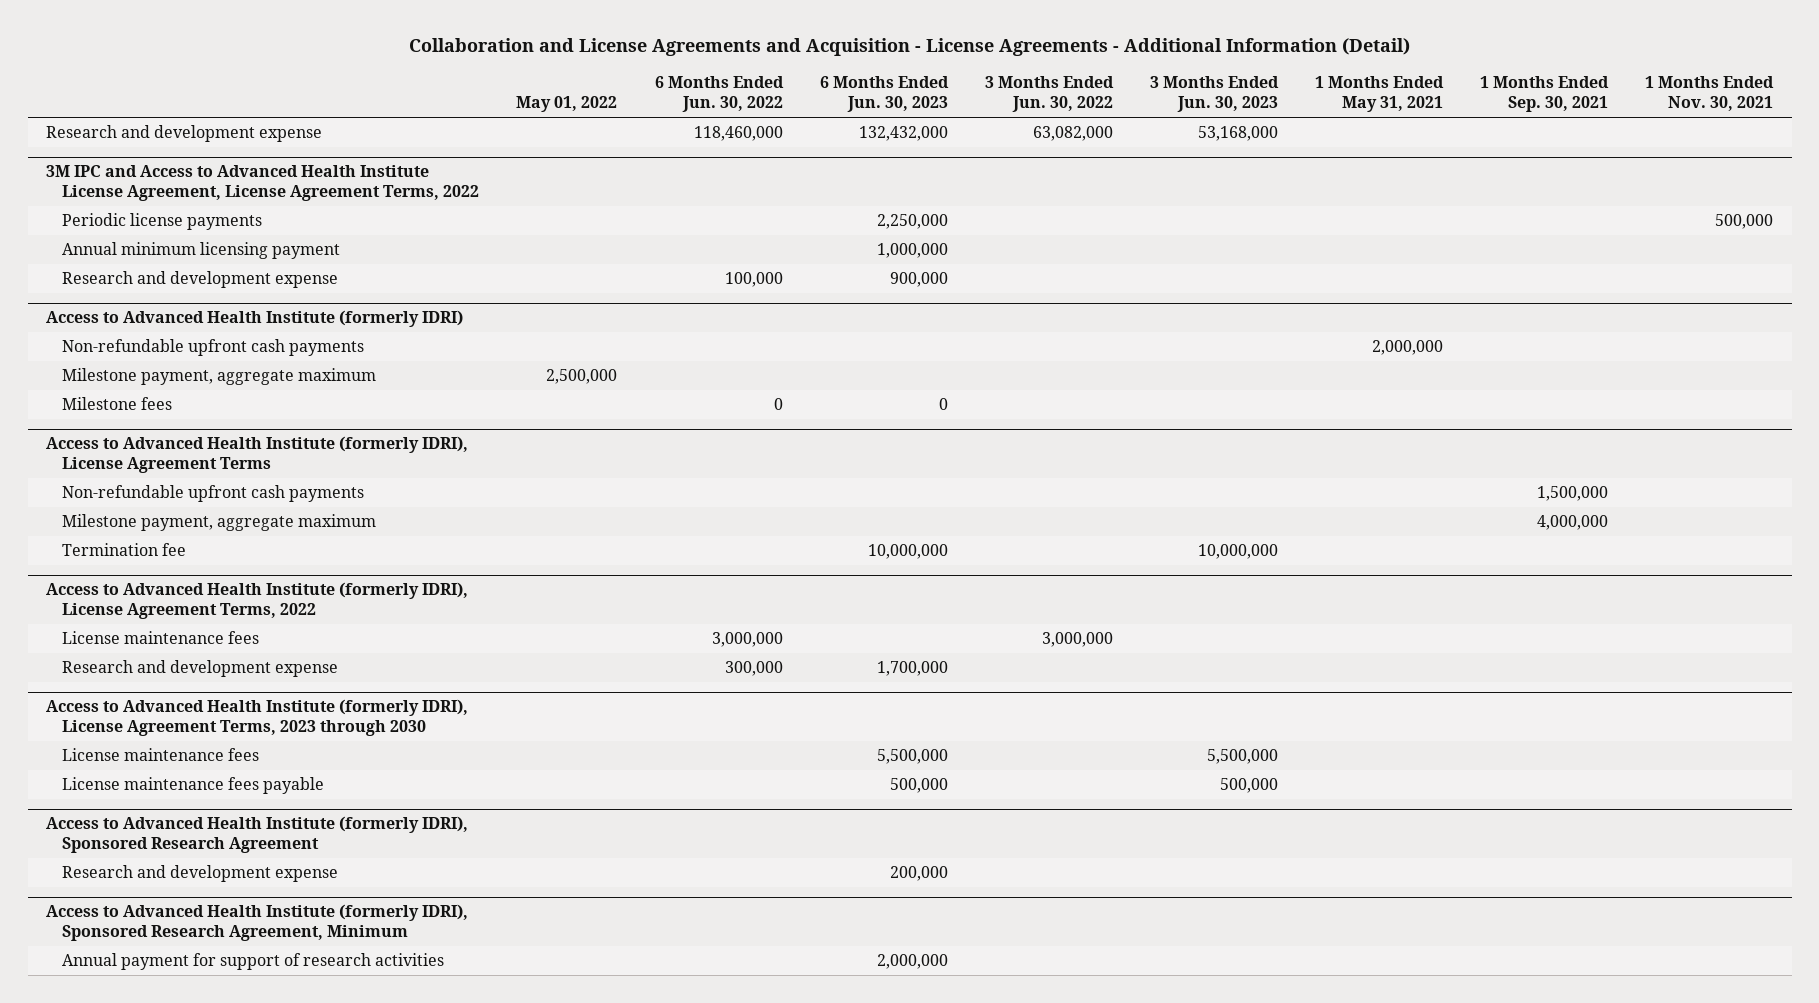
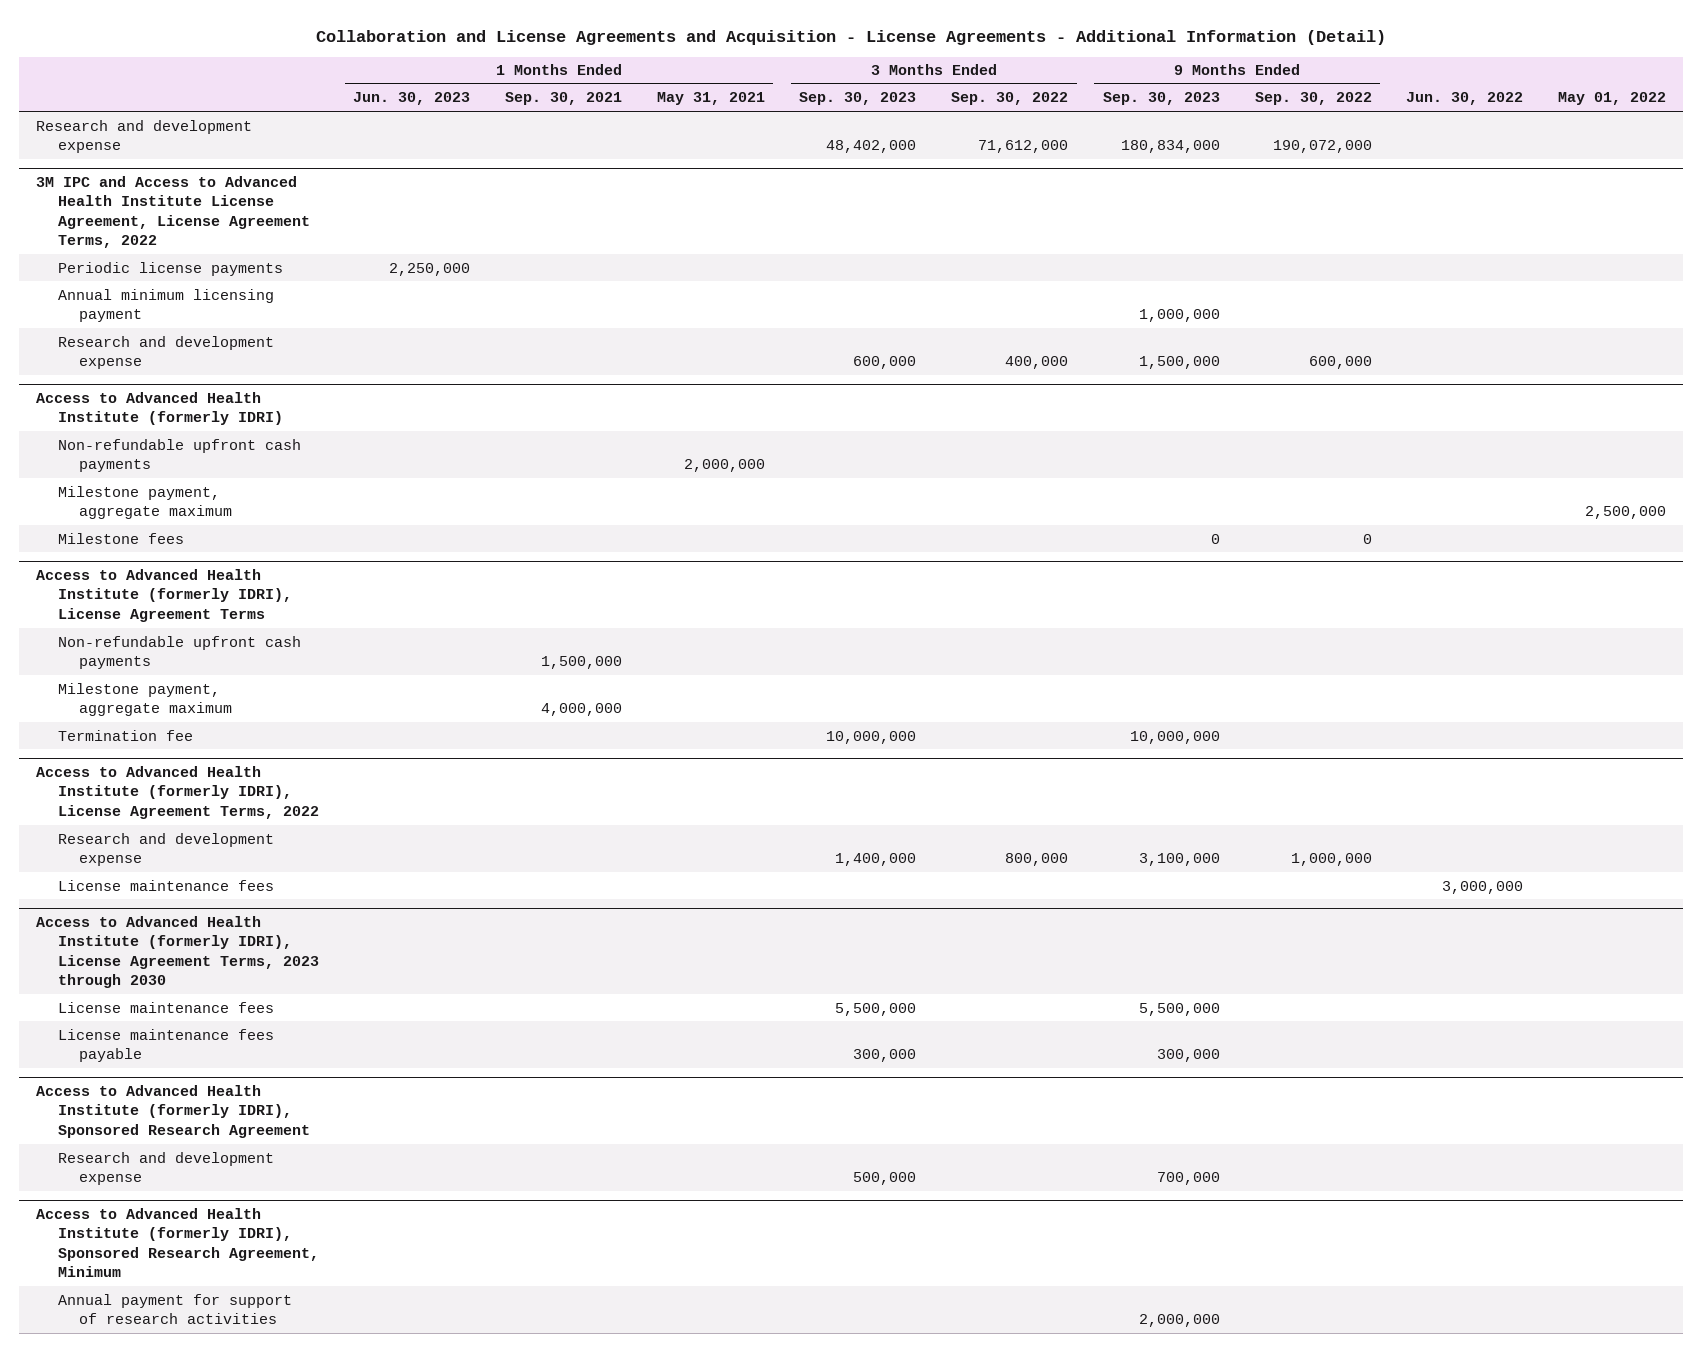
- | May 01, 2022 | 6 Months Ended Jun. 30, 2022 | 6 Months Ended Jun. 30, 2023 | 3 Months Ended Jun. 30, 2022 | 3 Months Ended Jun. 30, 2023 | 1 Months Ended May 31, 2021 | 1 Months Ended Sep. 30, 2021 | 1 Months Ended Nov. 30, 2021
+ | 1 Months Ended Jun. 30, 2023 | 1 Months Ended Sep. 30, 2021 | 1 Months Ended May 31, 2021 | 3 Months Ended Sep. 30, 2023 | 3 Months Ended Sep. 30, 2022 | 9 Months Ended Sep. 30, 2023 | 9 Months Ended Sep. 30, 2022 | Jun. 30, 2022 | May 01, 2022
@ Access to Advanced Health Institute (formerly IDRI), License Agreement Terms, 2022
moved down: License maintenance fees | | | | | | | | 3,000,000 |

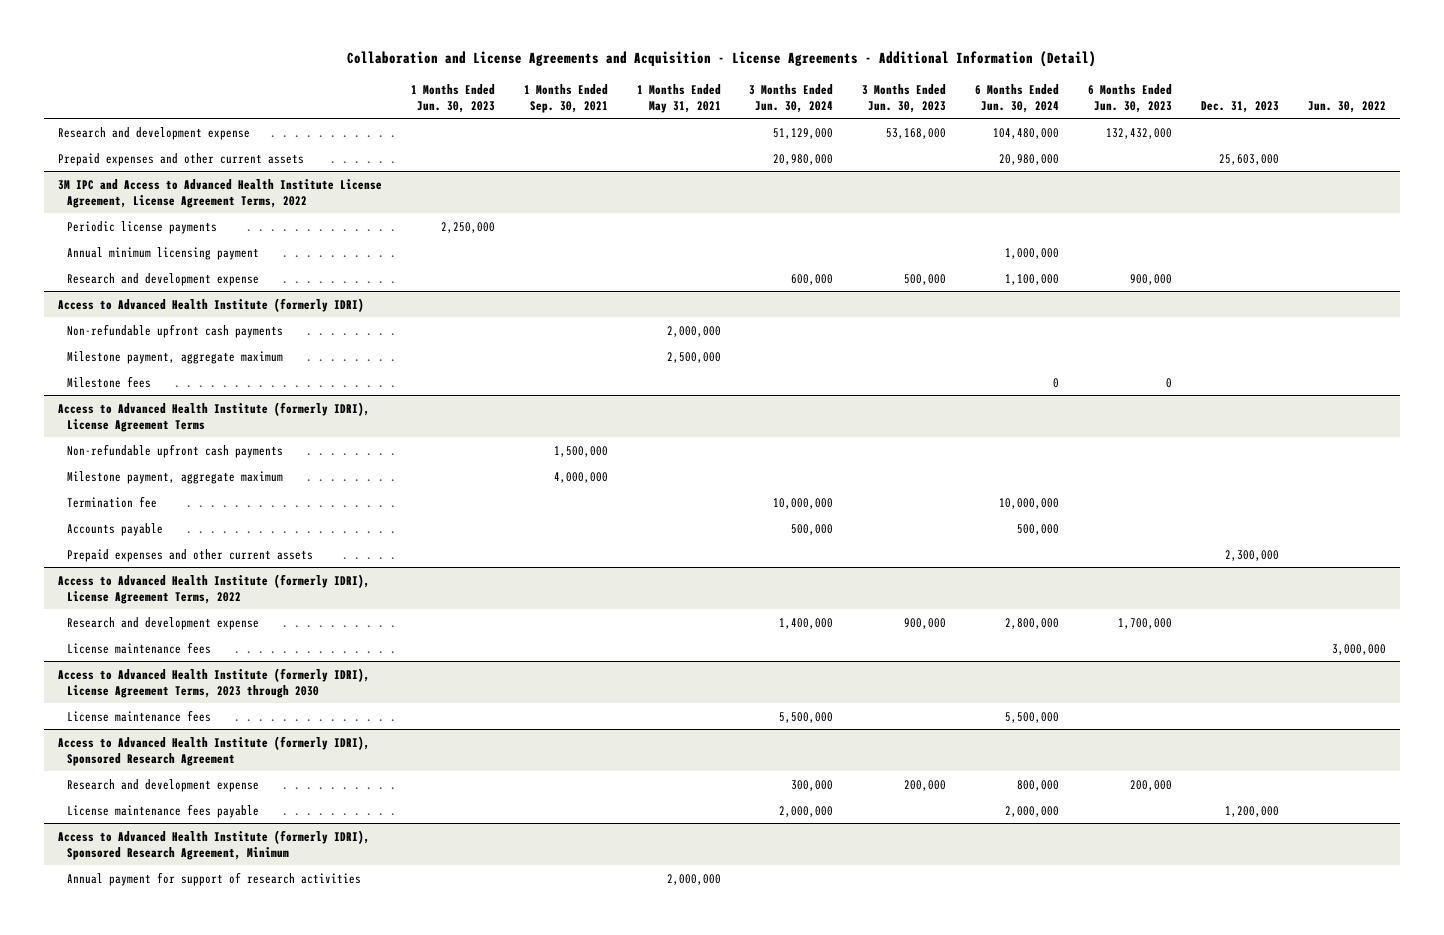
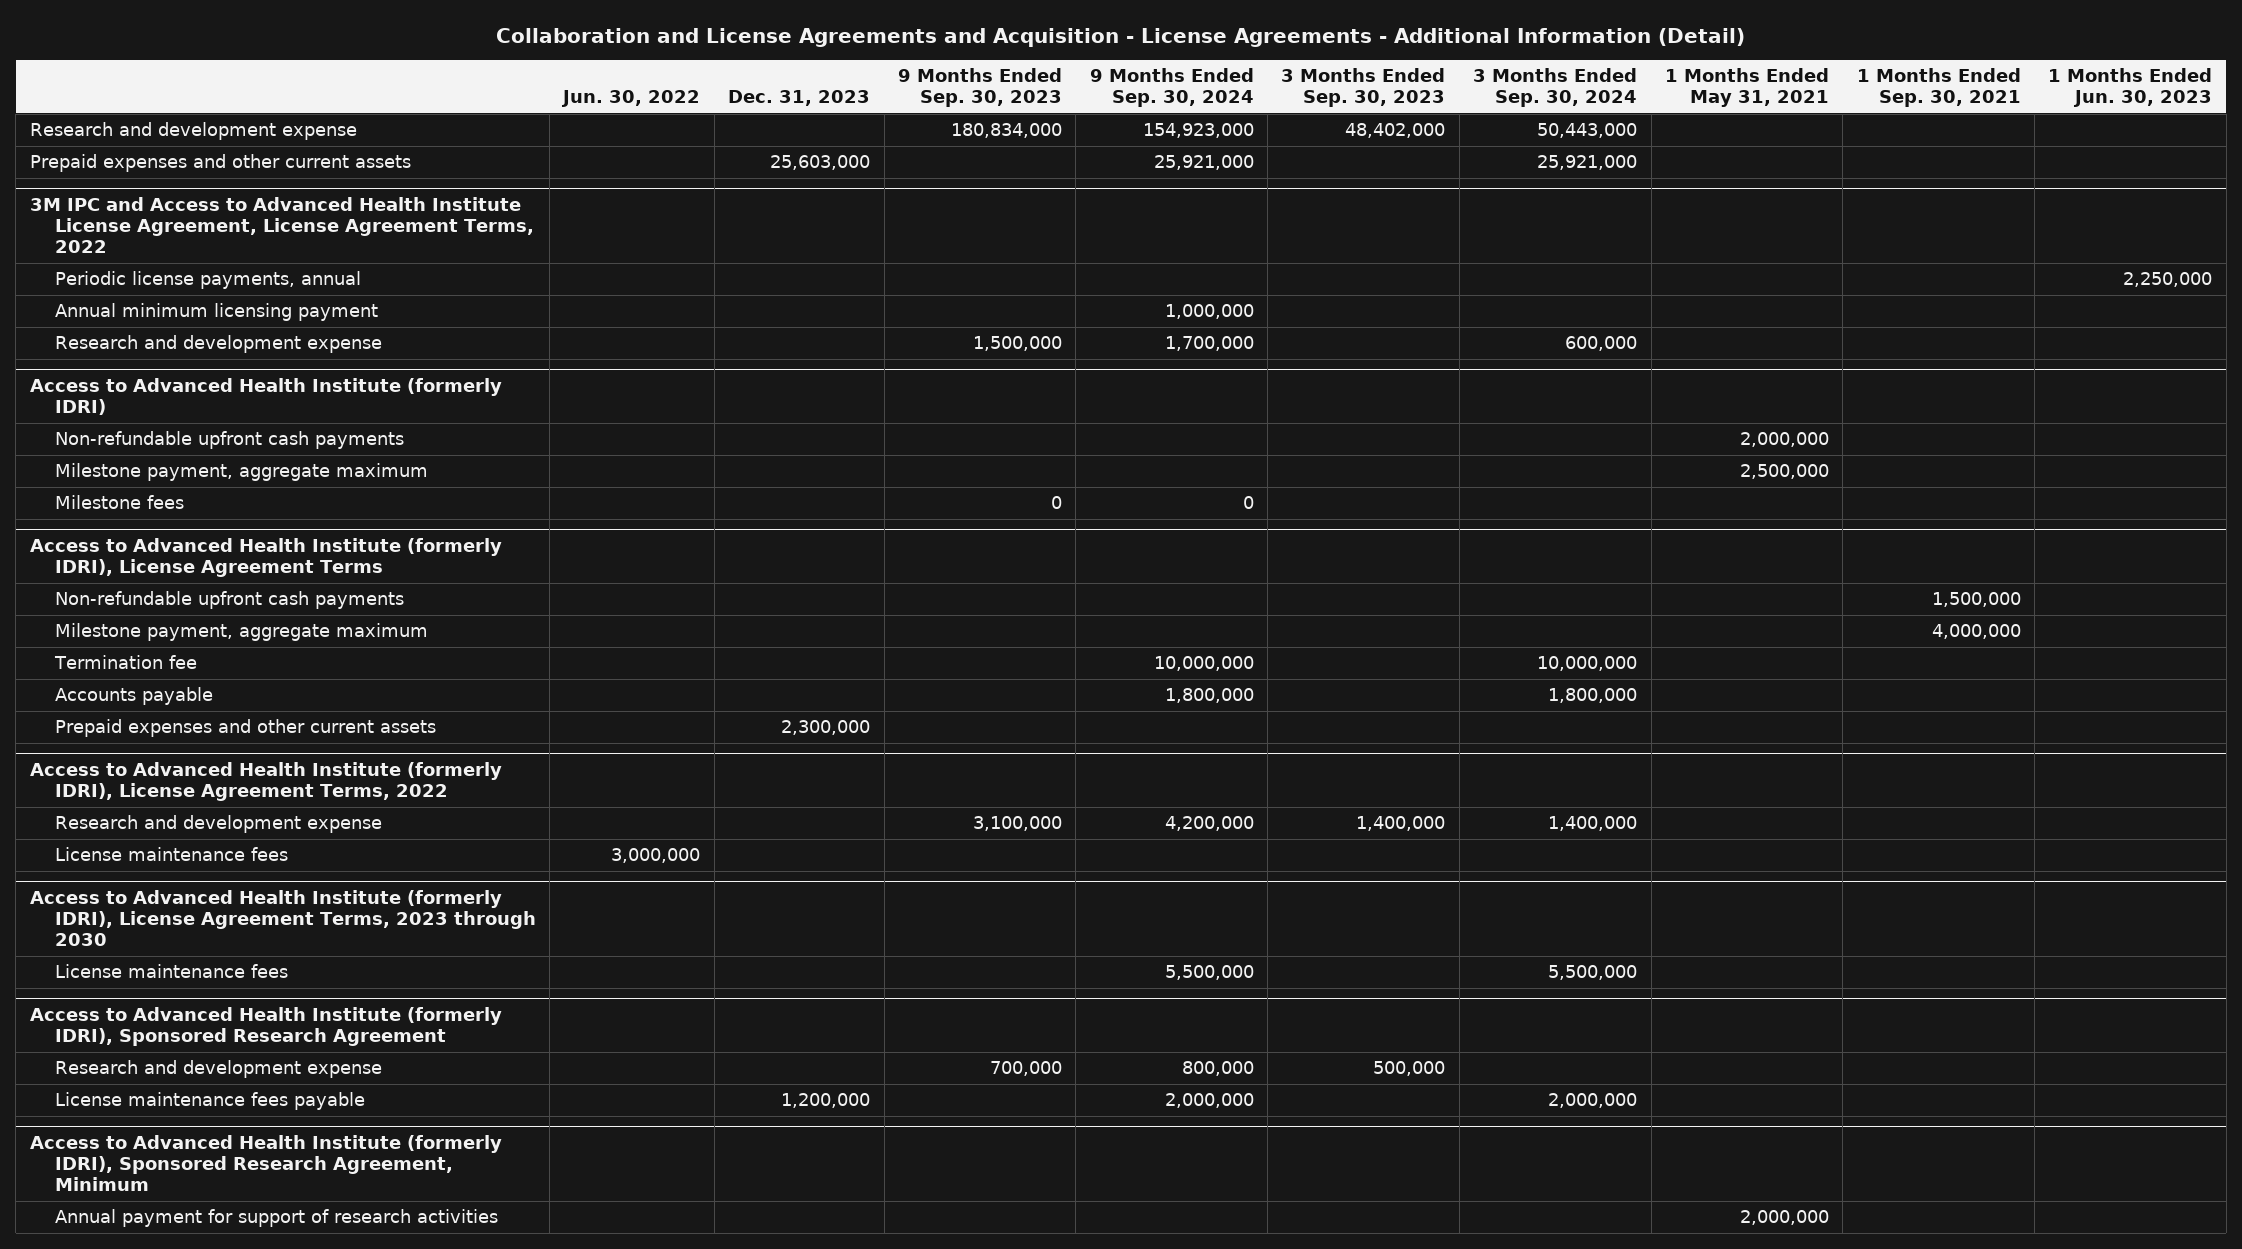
- | 1 Months Ended Jun. 30, 2023 | 1 Months Ended Sep. 30, 2021 | 1 Months Ended May 31, 2021 | 3 Months Ended Jun. 30, 2024 | 3 Months Ended Jun. 30, 2023 | 6 Months Ended Jun. 30, 2024 | 6 Months Ended Jun. 30, 2023 | Dec. 31, 2023 | Jun. 30, 2022
+ | Jun. 30, 2022 | Dec. 31, 2023 | 9 Months Ended Sep. 30, 2023 | 9 Months Ended Sep. 30, 2024 | 3 Months Ended Sep. 30, 2023 | 3 Months Ended Sep. 30, 2024 | 1 Months Ended May 31, 2021 | 1 Months Ended Sep. 30, 2021 | 1 Months Ended Jun. 30, 2023
@ 3M IPC and Access to Advanced Health Institute License Agreement, License Agreement Terms, 2022
- Periodic license payments | 2,250,000 | | | | | | | |
+ Periodic license payments, annual | | | | | | | | | 2,250,000

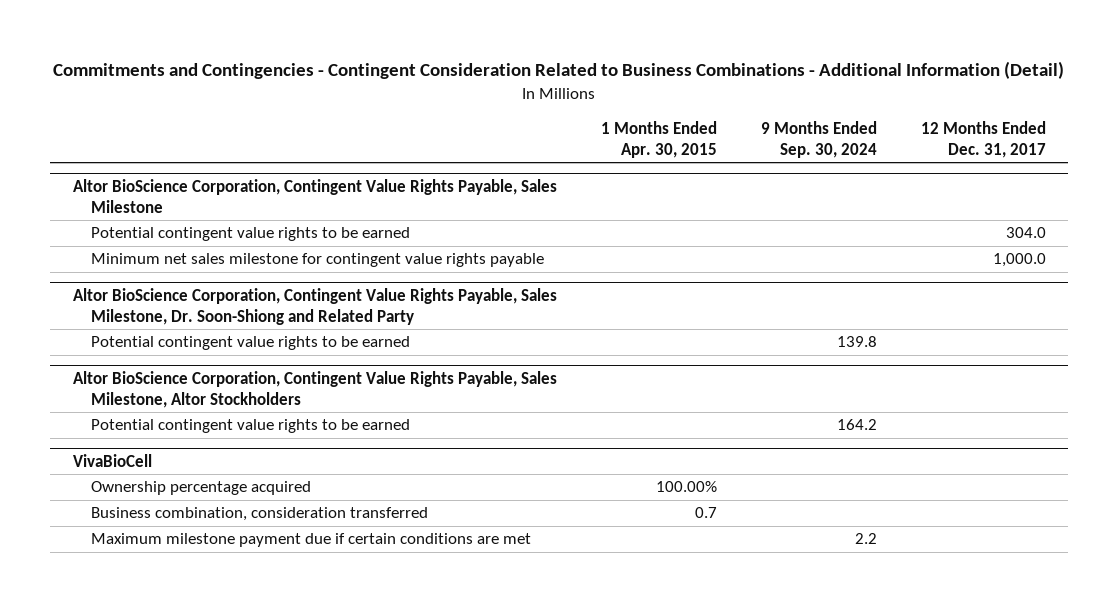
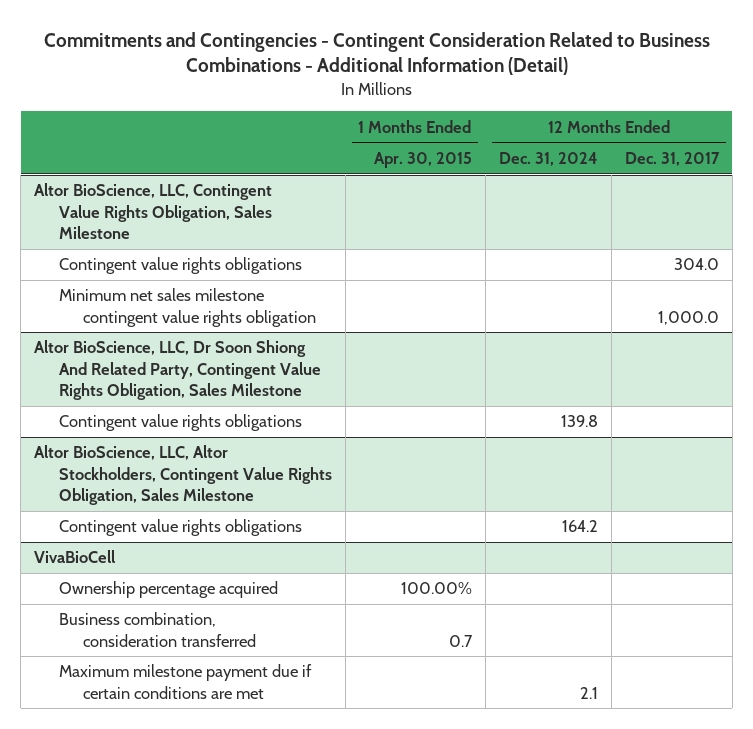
- | 1 Months Ended Apr. 30, 2015 | 9 Months Ended Sep. 30, 2024 | 12 Months Ended Dec. 31, 2017
+ | 1 Months Ended Apr. 30, 2015 | 12 Months Ended Dec. 31, 2024 | 12 Months Ended Dec. 31, 2017
- Altor BioScience Corporation, Contingent Value Rights Payable, Sales Milestone
- Potential contingent value rights to be earned | | | 304.0
- Minimum net sales milestone for contingent value rights payable | | | 1,000.0
- Altor BioScience Corporation, Contingent Value Rights Payable, Sales Milestone, Dr. Soon-Shiong and Related Party
- Potential contingent value rights to be earned | | 139.8 |
- Altor BioScience Corporation, Contingent Value Rights Payable, Sales Milestone, Altor Stockholders
- Potential contingent value rights to be earned | | 164.2 |
+ Altor BioScience, LLC, Contingent Value Rights Obligation, Sales Milestone
+ Contingent value rights obligations | | | 304.0
+ Minimum net sales milestone contingent value rights obligation | | | 1,000.0
+ Altor BioScience, LLC, Dr Soon Shiong And Related Party, Contingent Value Rights Obligation, Sales Milestone
+ Contingent value rights obligations | | 139.8 |
+ Altor BioScience, LLC, Altor Stockholders, Contingent Value Rights Obligation, Sales Milestone
+ Contingent value rights obligations | | 164.2 |

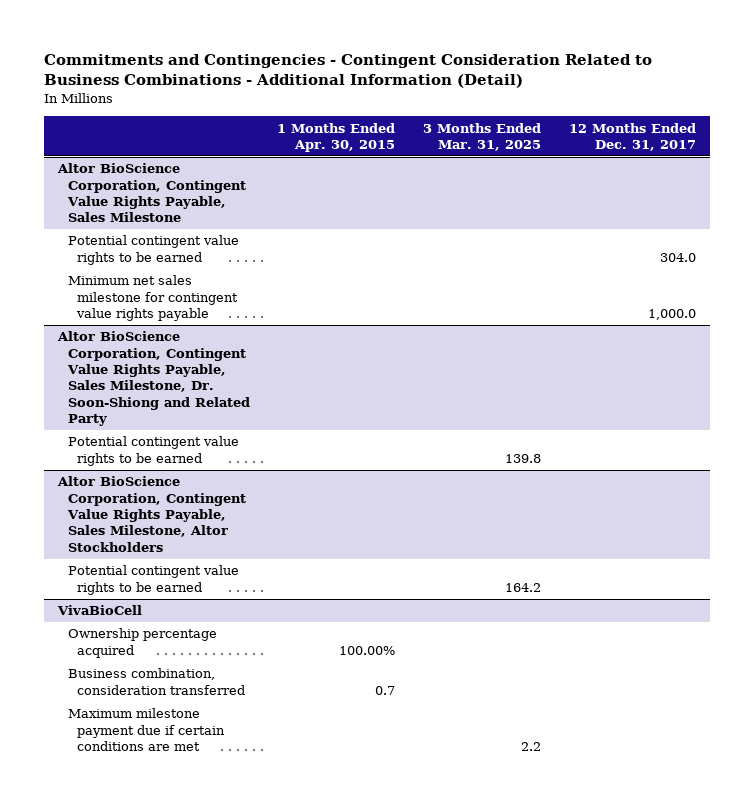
- | 1 Months Ended Apr. 30, 2015 | 12 Months Ended Dec. 31, 2024 | 12 Months Ended Dec. 31, 2017
+ | 1 Months Ended Apr. 30, 2015 | 3 Months Ended Mar. 31, 2025 | 12 Months Ended Dec. 31, 2017
- Altor BioScience, LLC, Contingent Value Rights Obligation, Sales Milestone
- Contingent value rights obligations | | | 304.0
- Minimum net sales milestone contingent value rights obligation | | | 1,000.0
- Altor BioScience, LLC, Dr Soon Shiong And Related Party, Contingent Value Rights Obligation, Sales Milestone
- Contingent value rights obligations | | 139.8 |
- Altor BioScience, LLC, Altor Stockholders, Contingent Value Rights Obligation, Sales Milestone
- Contingent value rights obligations | | 164.2 |
+ Altor BioScience Corporation, Contingent Value Rights Payable, Sales Milestone
+ Potential contingent value rights to be earned | | | 304.0
+ Minimum net sales milestone for contingent value rights payable | | | 1,000.0
+ Altor BioScience Corporation, Contingent Value Rights Payable, Sales Milestone, Dr. Soon-Shiong and Related Party
+ Potential contingent value rights to be earned | | 139.8 |
+ Altor BioScience Corporation, Contingent Value Rights Payable, Sales Milestone, Altor Stockholders
+ Potential contingent value rights to be earned | | 164.2 |

